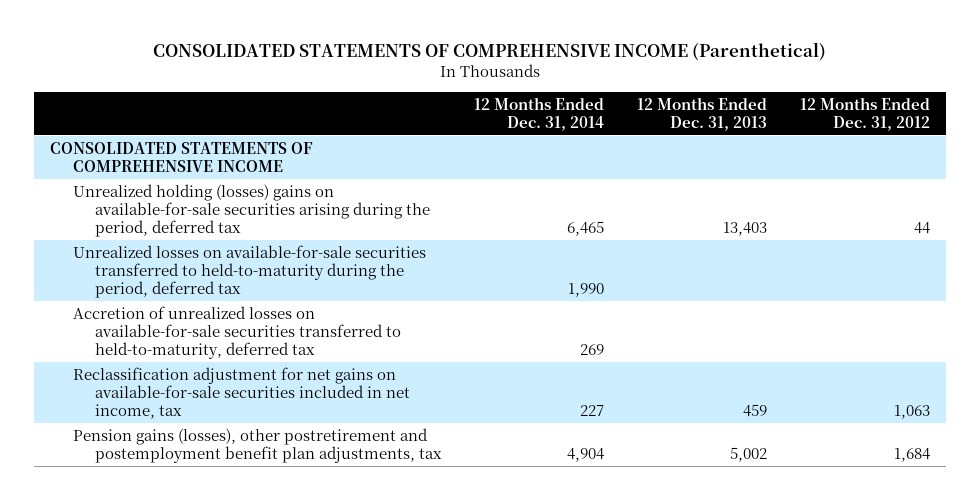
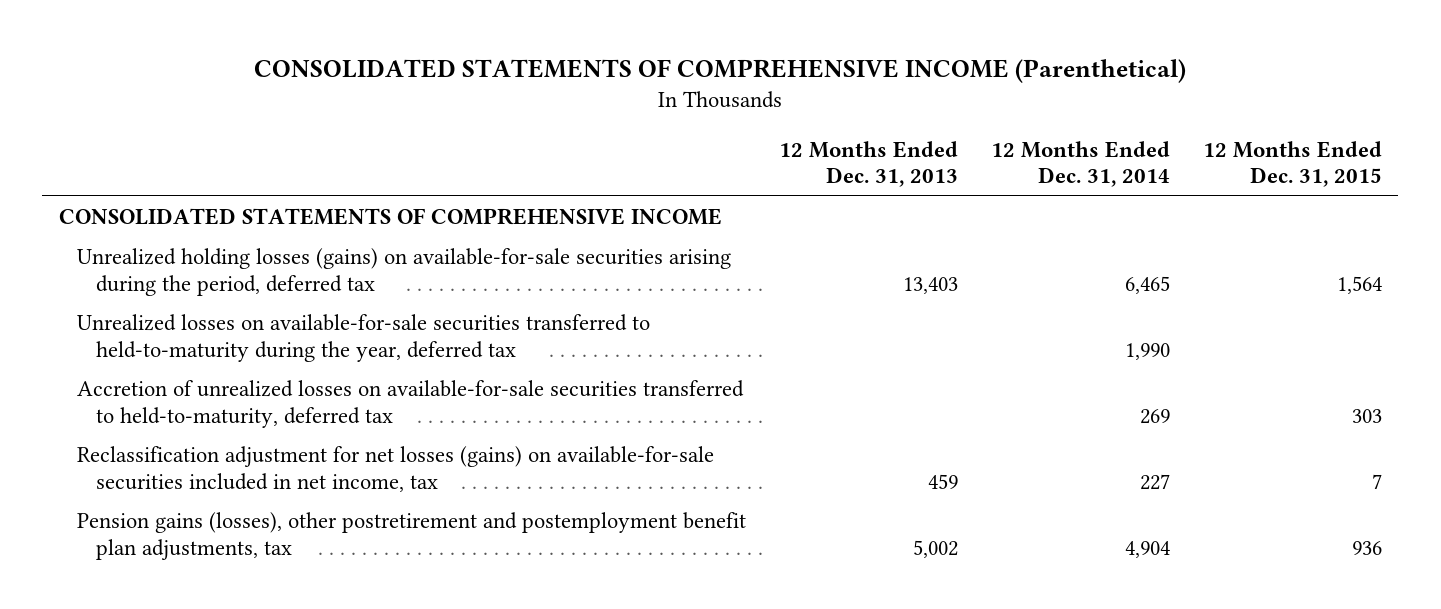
- | 12 Months Ended Dec. 31, 2014 | 12 Months Ended Dec. 31, 2013 | 12 Months Ended Dec. 31, 2012
+ | 12 Months Ended Dec. 31, 2013 | 12 Months Ended Dec. 31, 2014 | 12 Months Ended Dec. 31, 2015
- Unrealized holding (losses) gains on available-for-sale securities arising during the period, deferred tax | 6,465 | 13,403 | 44
- Unrealized losses on available-for-sale securities transferred to held-to-maturity during the period, deferred tax | 1,990 | |
+ Unrealized holding losses (gains) on available-for-sale securities arising during the period, deferred tax | 13,403 | 6,465 | 1,564
+ Unrealized losses on available-for-sale securities transferred to held-to-maturity during the year, deferred tax | | 1,990 |
- Reclassification adjustment for net gains on available-for-sale securities included in net income, tax | 227 | 459 | 1,063
+ Reclassification adjustment for net losses (gains) on available-for-sale securities included in net income, tax | 459 | 227 | 7

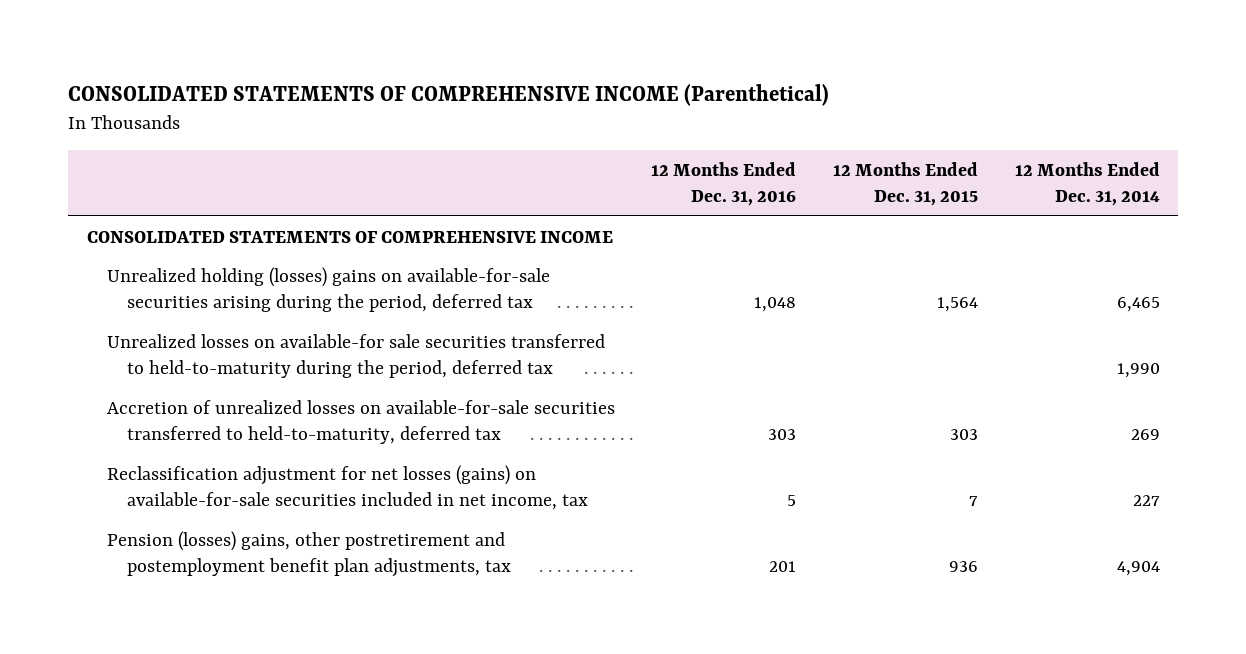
- | 12 Months Ended Dec. 31, 2013 | 12 Months Ended Dec. 31, 2014 | 12 Months Ended Dec. 31, 2015
+ | 12 Months Ended Dec. 31, 2016 | 12 Months Ended Dec. 31, 2015 | 12 Months Ended Dec. 31, 2014
- Unrealized holding losses (gains) on available-for-sale securities arising during the period, deferred tax | 13,403 | 6,465 | 1,564
- Unrealized losses on available-for-sale securities transferred to held-to-maturity during the year, deferred tax | | 1,990 |
+ Unrealized holding (losses) gains on available-for-sale securities arising during the period, deferred tax | 1,048 | 1,564 | 6,465
+ Unrealized losses on available-for sale securities transferred to held-to-maturity during the period, deferred tax | | | 1,990
- Pension gains (losses), other postretirement and postemployment benefit plan adjustments, tax | 5,002 | 4,904 | 936
+ Pension (losses) gains, other postretirement and postemployment benefit plan adjustments, tax | 201 | 936 | 4,904

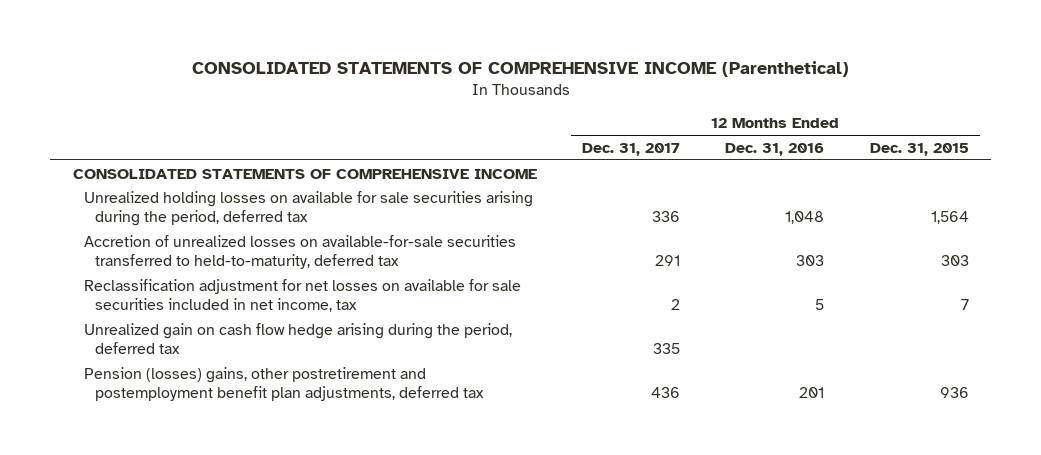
- | 12 Months Ended Dec. 31, 2016 | 12 Months Ended Dec. 31, 2015 | 12 Months Ended Dec. 31, 2014
+ | 12 Months Ended Dec. 31, 2017 | 12 Months Ended Dec. 31, 2016 | 12 Months Ended Dec. 31, 2015
- Unrealized holding (losses) gains on available-for-sale securities arising during the period, deferred tax | 1,048 | 1,564 | 6,465
- Unrealized losses on available-for sale securities transferred to held-to-maturity during the period, deferred tax | | | 1,990
+ Unrealized holding losses on available for sale securities arising during the period, deferred tax | 336 | 1,048 | 1,564
- Reclassification adjustment for net losses (gains) on available-for-sale securities included in net income, tax | 5 | 7 | 227
- Pension (losses) gains, other postretirement and postemployment benefit plan adjustments, tax | 201 | 936 | 4,904
+ Reclassification adjustment for net losses on available for sale securities included in net income, tax | 2 | 5 | 7
+ Unrealized gain on cash flow hedge arising during the period, deferred tax | 335 | |
+ Pension (losses) gains, other postretirement and postemployment benefit plan adjustments, deferred tax | 436 | 201 | 936

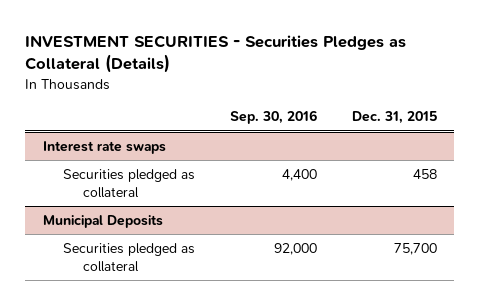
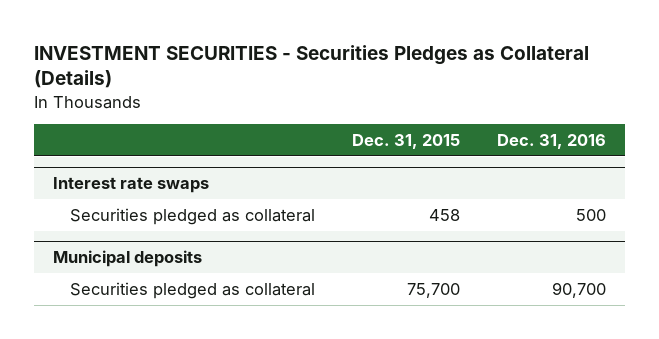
- | Sep. 30, 2016 | Dec. 31, 2015
+ | Dec. 31, 2015 | Dec. 31, 2016
- Municipal Deposits
+ Municipal deposits

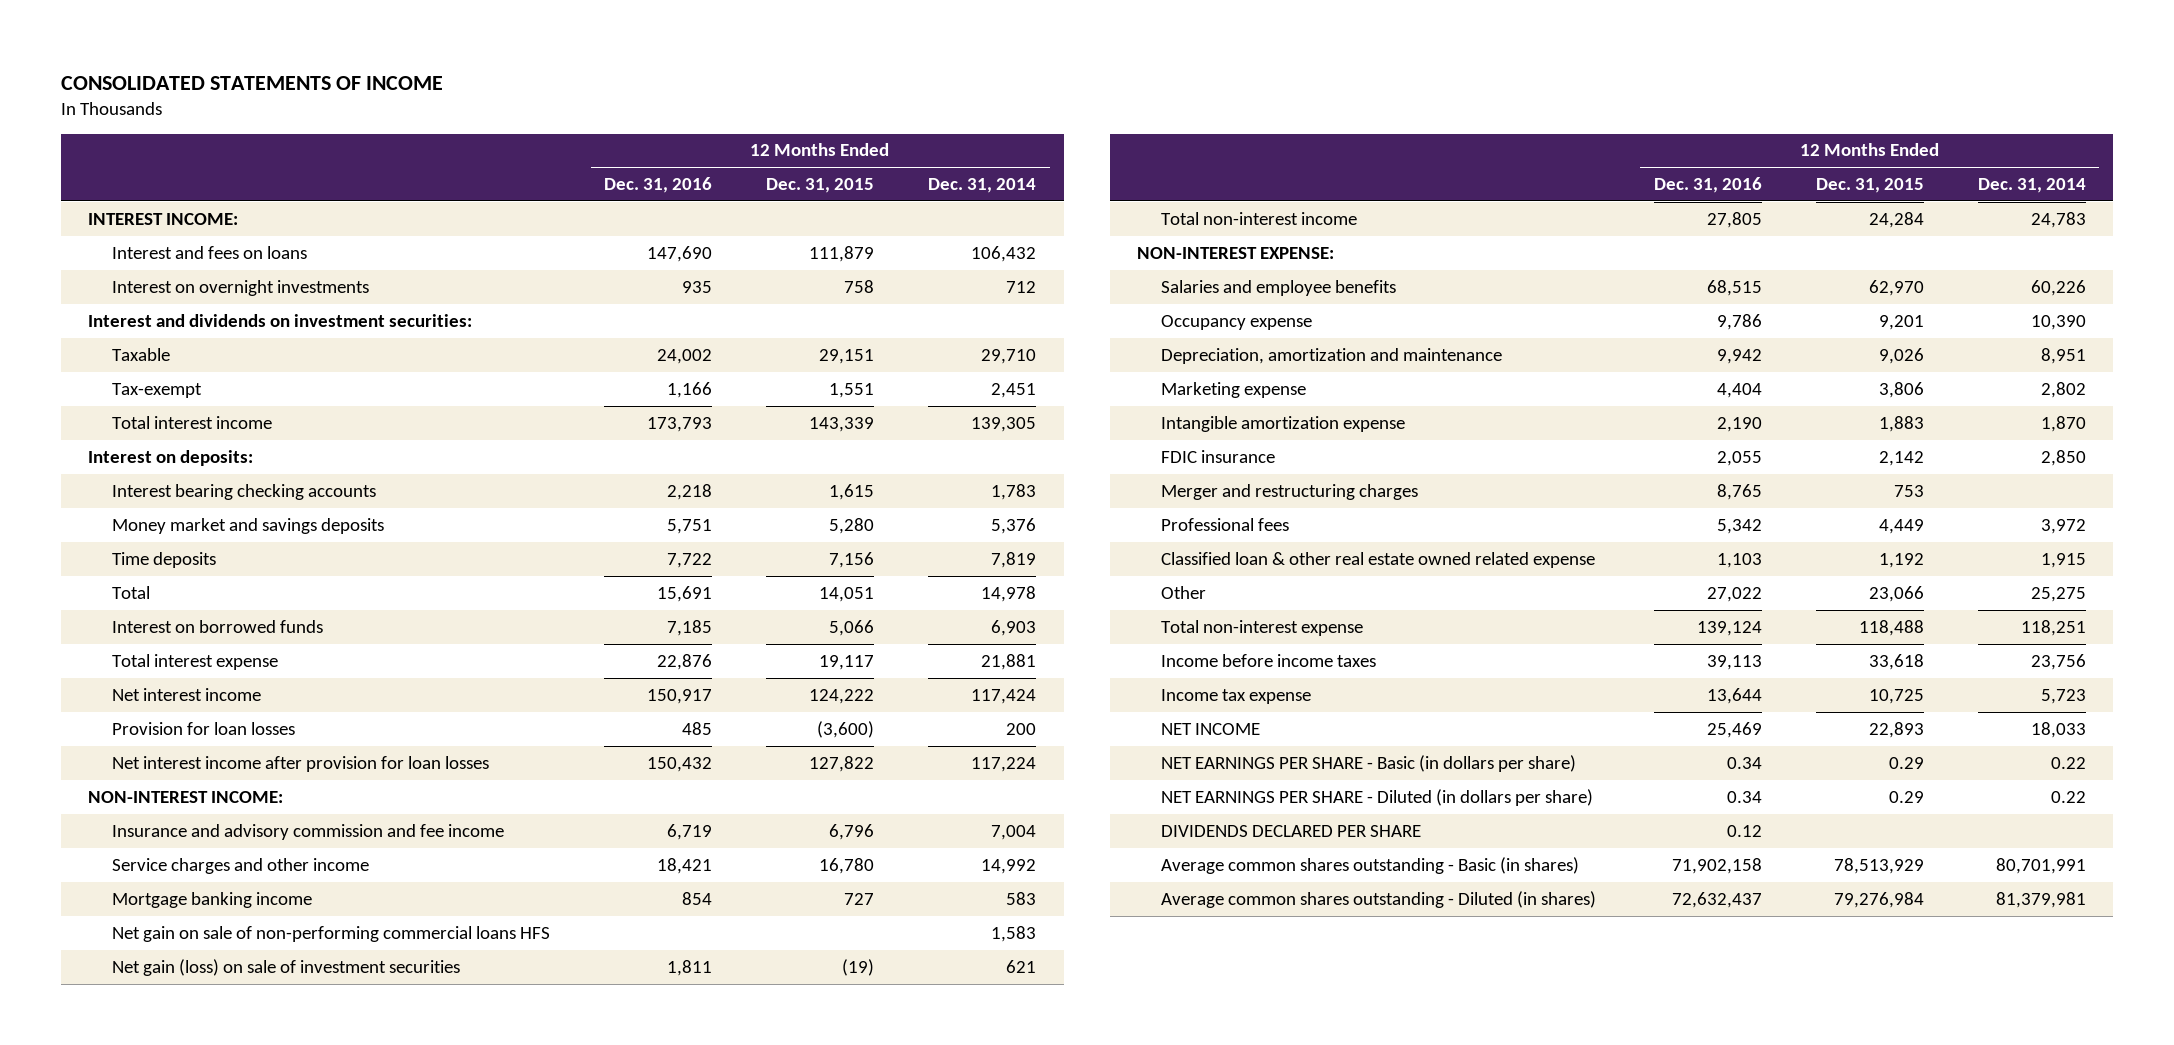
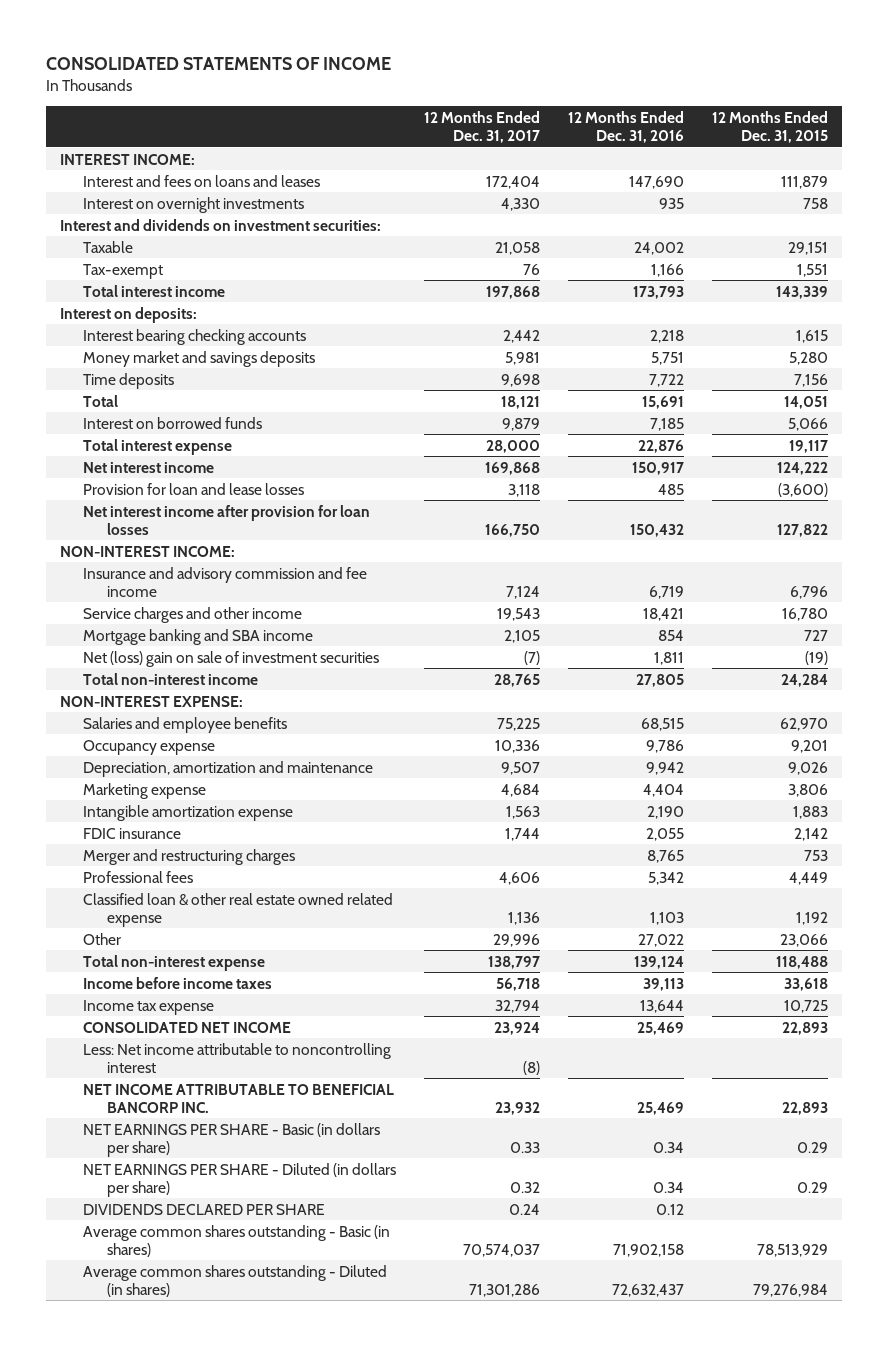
- | 12 Months Ended Dec. 31, 2016 | 12 Months Ended Dec. 31, 2015 | 12 Months Ended Dec. 31, 2014
+ | 12 Months Ended Dec. 31, 2017 | 12 Months Ended Dec. 31, 2016 | 12 Months Ended Dec. 31, 2015
- Interest and fees on loans | 147,690 | 111,879 | 106,432
+ Interest and fees on loans and leases | 172,404 | 147,690 | 111,879
- Provision for loan losses | 485 | (3,600) | 200
+ Provision for loan and lease losses | 3,118 | 485 | (3,600)
- Mortgage banking income | 854 | 727 | 583
- Net gain on sale of non-performing commercial loans HFS | | | 1,583
- Net gain (loss) on sale of investment securities | 1,811 | (19) | 621
+ Mortgage banking and SBA income | 2,105 | 854 | 727
+ Net (loss) gain on sale of investment securities | (7) | 1,811 | (19)
- NET INCOME | 25,469 | 22,893 | 18,033
+ CONSOLIDATED NET INCOME | 23,924 | 25,469 | 22,893
+ Less: Net income attributable to noncontrolling interest | (8) | |
+ NET INCOME ATTRIBUTABLE TO BENEFICIAL BANCORP INC. | 23,932 | 25,469 | 22,893

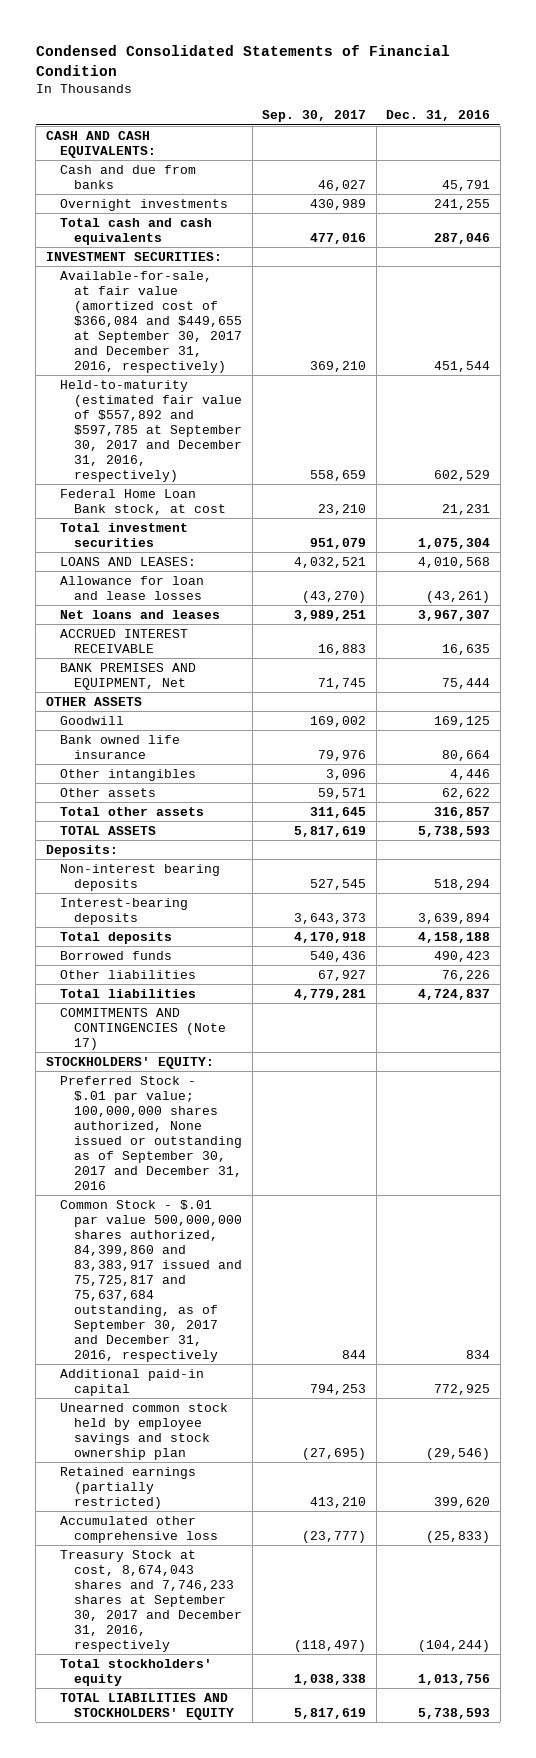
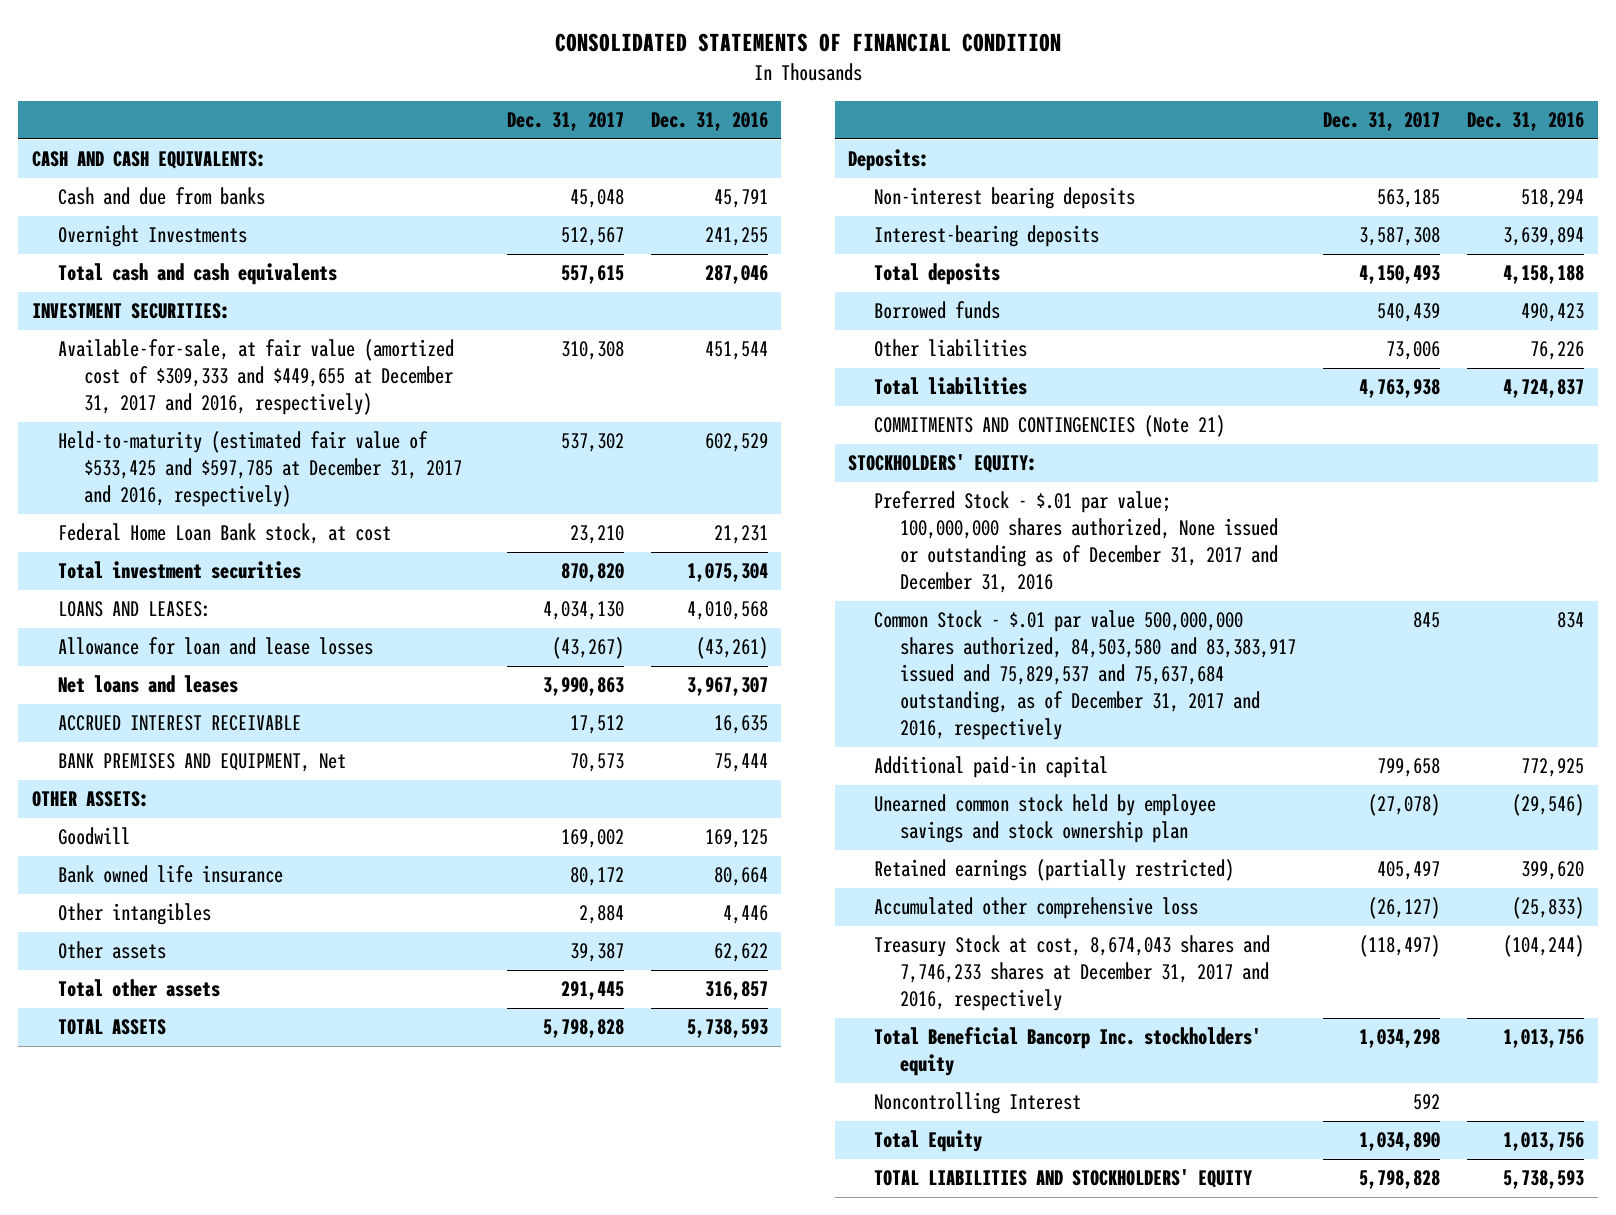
- Condensed Consolidated Statements of Financial Condition
+ CONSOLIDATED STATEMENTS OF FINANCIAL CONDITION
- | Sep. 30, 2017 | Dec. 31, 2016
+ | Dec. 31, 2017 | Dec. 31, 2016
- Overnight investments | 430,989 | 241,255
+ Overnight Investments | 512,567 | 241,255
- Available-for-sale, at fair value (amortized cost of $366,084 and $449,655 at September 30, 2017 and December 31, 2016, respectively) | 369,210 | 451,544
- Held-to-maturity (estimated fair value of $557,892 and $597,785 at September 30, 2017 and December 31, 2016, respectively) | 558,659 | 602,529
+ Available-for-sale, at fair value (amortized cost of $309,333 and $449,655 at December 31, 2017 and 2016, respectively) | 310,308 | 451,544
+ Held-to-maturity (estimated fair value of $533,425 and $597,785 at December 31, 2017 and 2016, respectively) | 537,302 | 602,529
- OTHER ASSETS
+ OTHER ASSETS:
- COMMITMENTS AND CONTINGENCIES (Note 17)
+ COMMITMENTS AND CONTINGENCIES (Note 21)
- Preferred Stock - $.01 par value; 100,000,000 shares authorized, None issued or outstanding as of September 30, 2017 and December 31, 2016
- Common Stock - $.01 par value 500,000,000 shares authorized, 84,399,860 and 83,383,917 issued and 75,725,817 and 75,637,684 outstanding, as of September 30, 2017 and December 31, 2016, respectively | 844 | 834
+ Preferred Stock - $.01 par value; 100,000,000 shares authorized, None issued or outstanding as of December 31, 2017 and December 31, 2016
+ Common Stock - $.01 par value 500,000,000 shares authorized, 84,503,580 and 83,383,917 issued and 75,829,537 and 75,637,684 outstanding, as of December 31, 2017 and 2016, respectively | 845 | 834
- Treasury Stock at cost, 8,674,043 shares and 7,746,233 shares at September 30, 2017 and December 31, 2016, respectively | (118,497) | (104,244)
- Total stockholders' equity | 1,038,338 | 1,013,756
+ Treasury Stock at cost, 8,674,043 shares and 7,746,233 shares at December 31, 2017 and 2016, respectively | (118,497) | (104,244)
+ Total Beneficial Bancorp Inc. stockholders' equity | 1,034,298 | 1,013,756
+ Noncontrolling Interest | 592 |
+ Total Equity | 1,034,890 | 1,013,756

